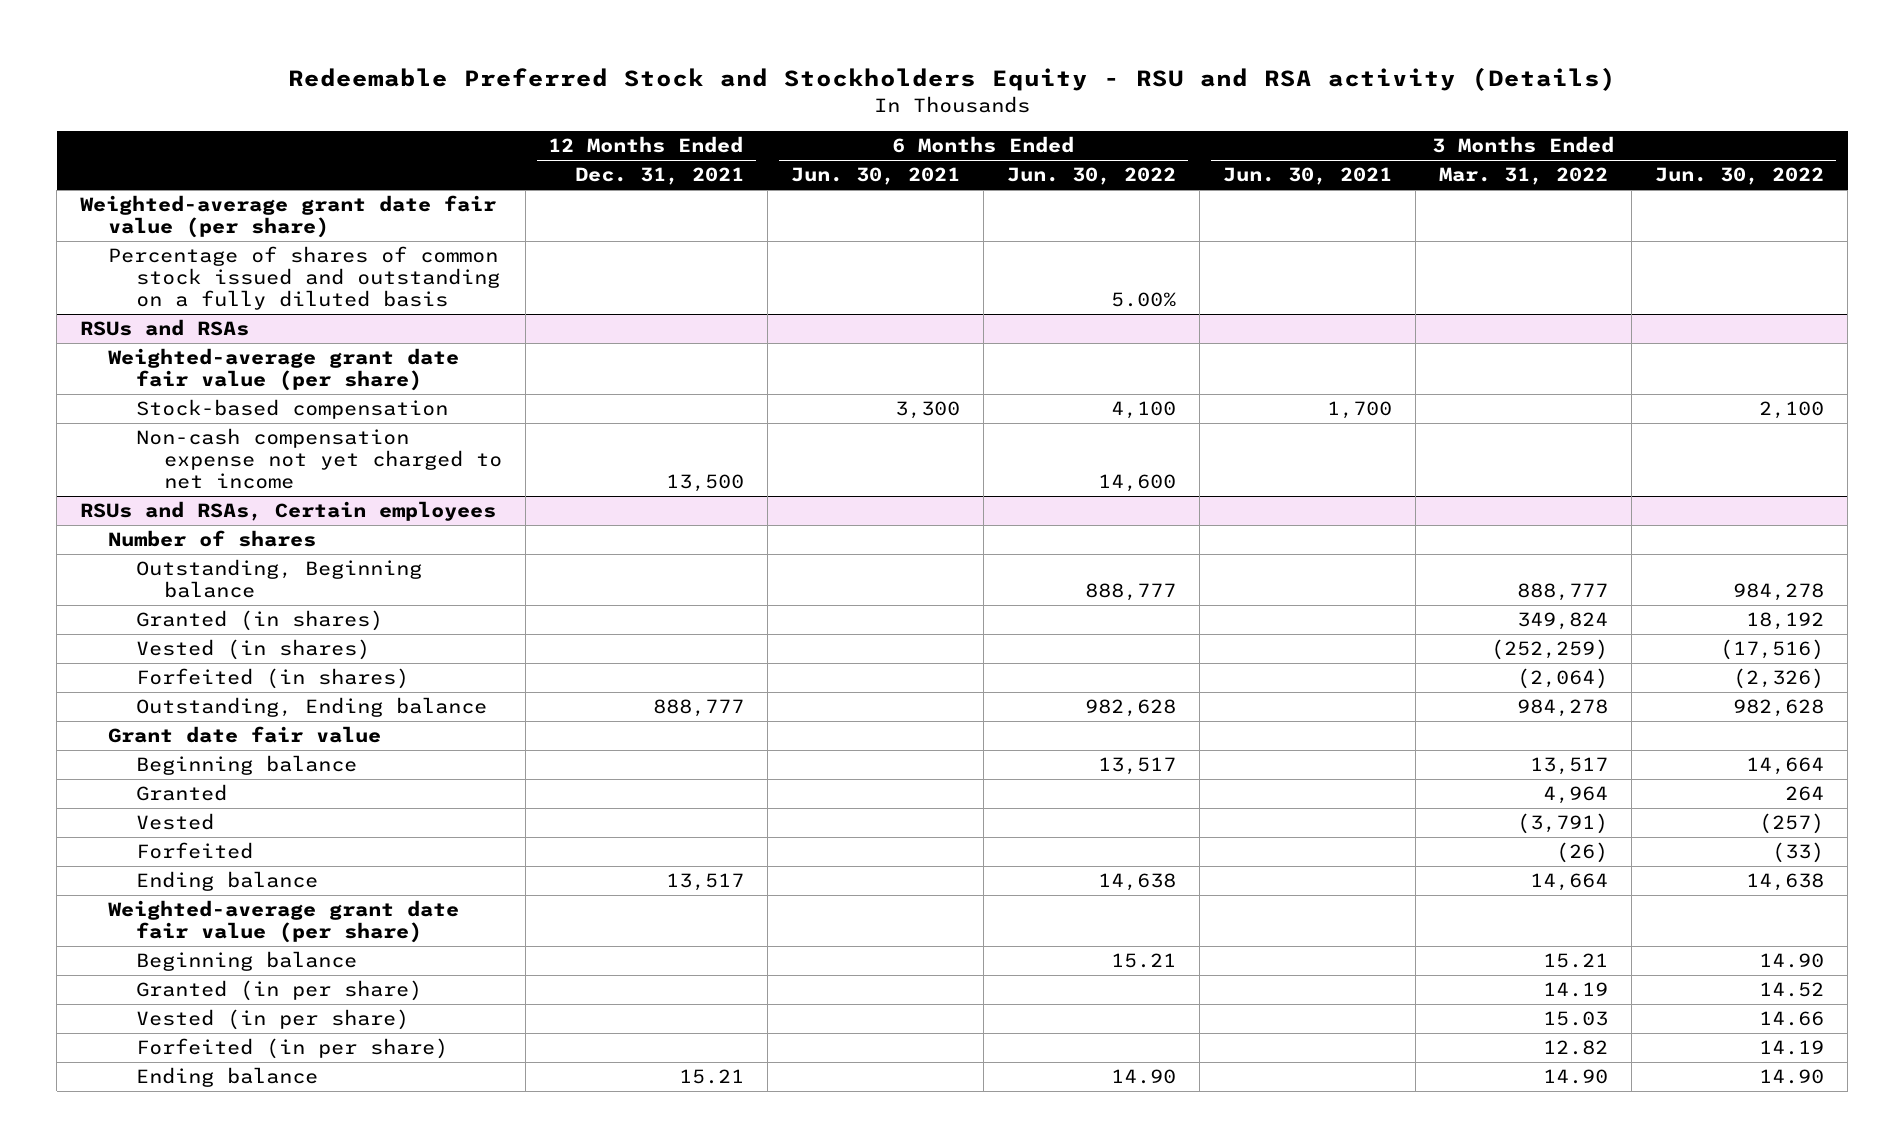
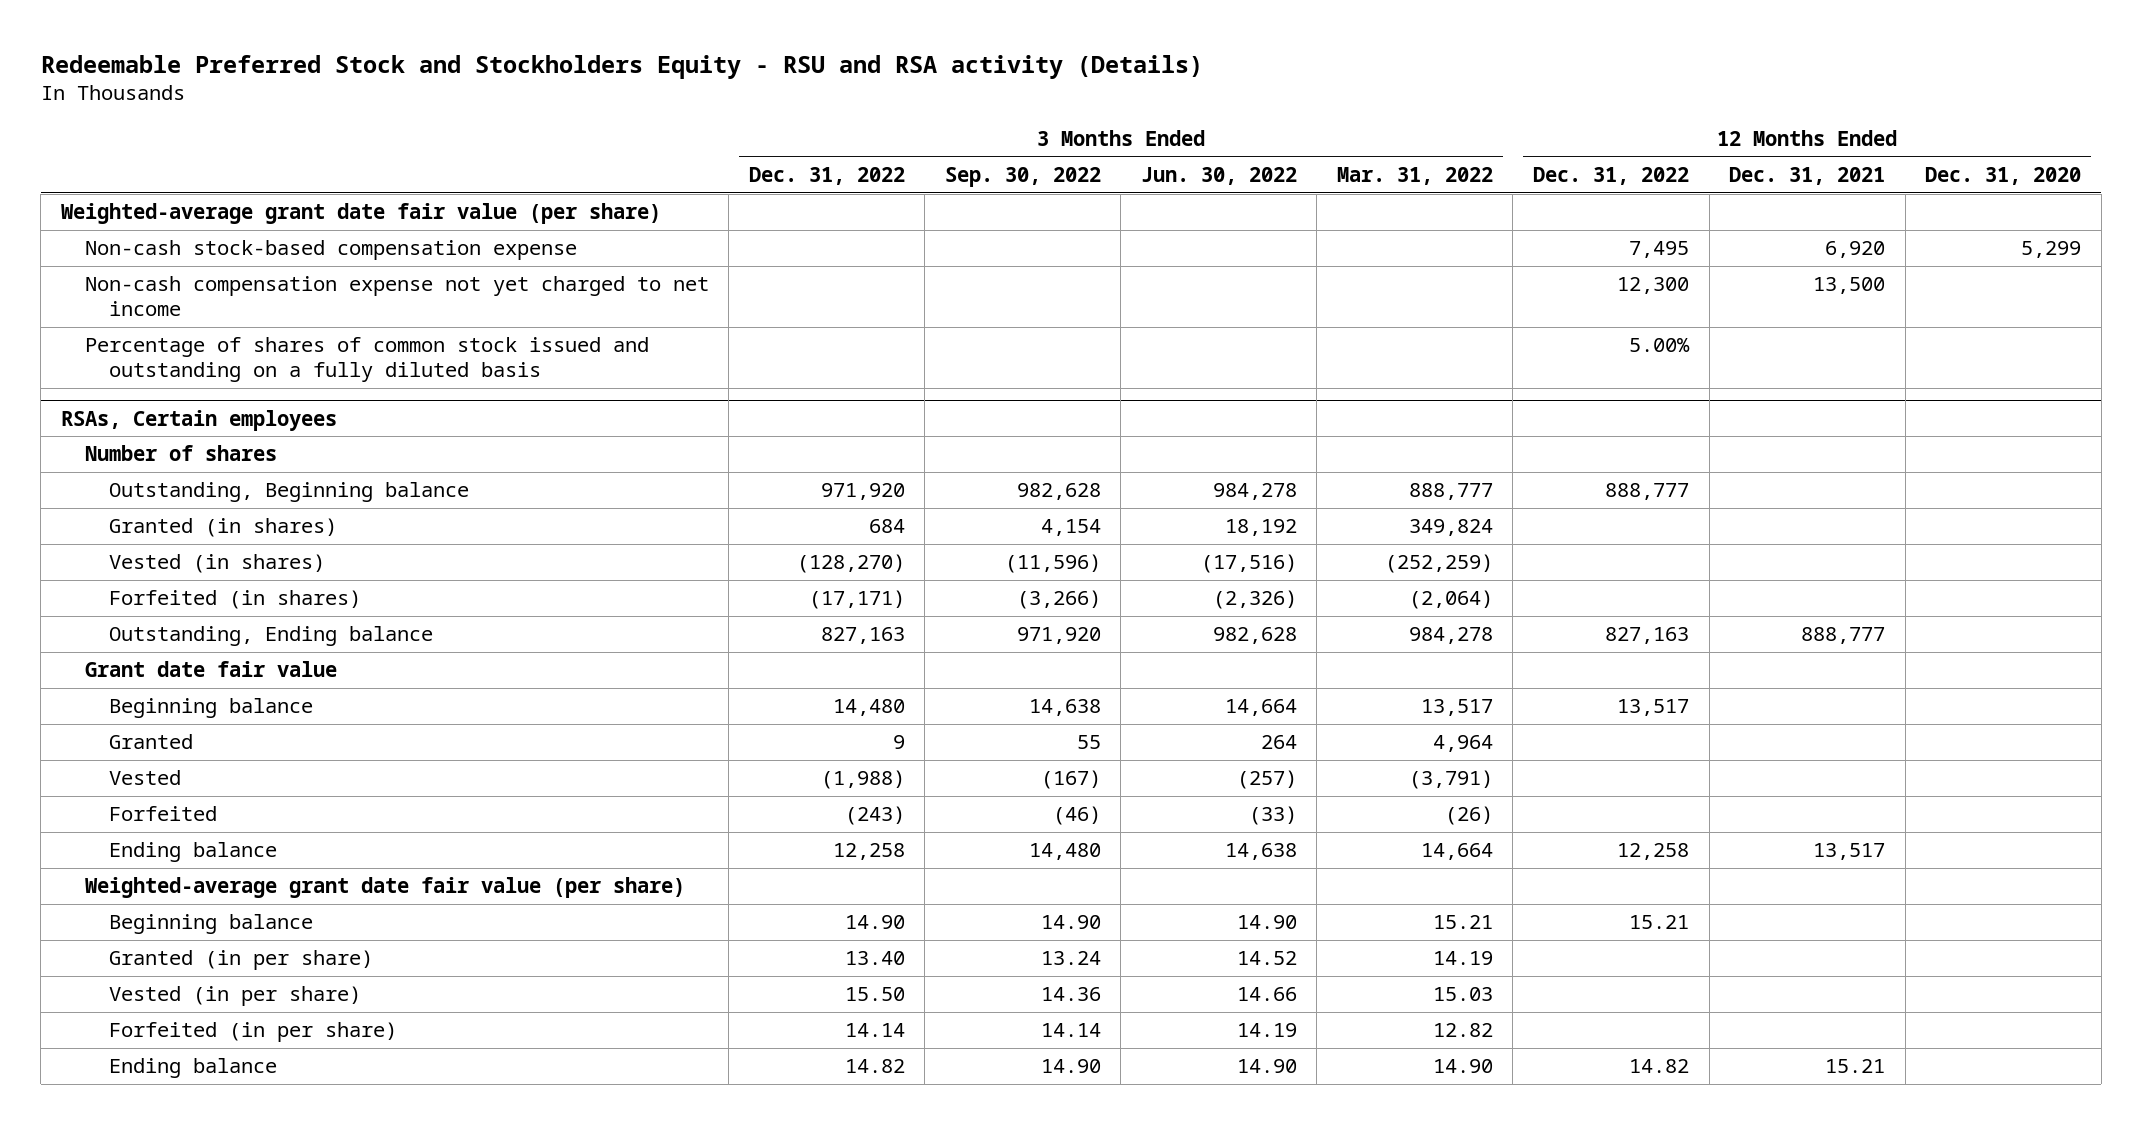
- | 12 Months Ended Dec. 31, 2021 | 6 Months Ended Jun. 30, 2021 | 6 Months Ended Jun. 30, 2022 | 3 Months Ended Jun. 30, 2021 | 3 Months Ended Mar. 31, 2022 | 3 Months Ended Jun. 30, 2022
+ | 3 Months Ended Dec. 31, 2022 | 3 Months Ended Sep. 30, 2022 | 3 Months Ended Jun. 30, 2022 | 3 Months Ended Mar. 31, 2022 | 12 Months Ended Dec. 31, 2022 | 12 Months Ended Dec. 31, 2021 | 12 Months Ended Dec. 31, 2020
- RSUs and RSAs
- Weighted-average grant date fair value (per share)
- Stock-based compensation | | 3,300 | 4,100 | 1,700 | | 2,100
+ Non-cash stock-based compensation expense | | | | | 7,495 | 6,920 | 5,299
- RSUs and RSAs, Certain employees
moved down: Percentage of shares of common stock issued and outstanding on a fully diluted basis | | | | | 5.00% | |
+ RSAs, Certain employees

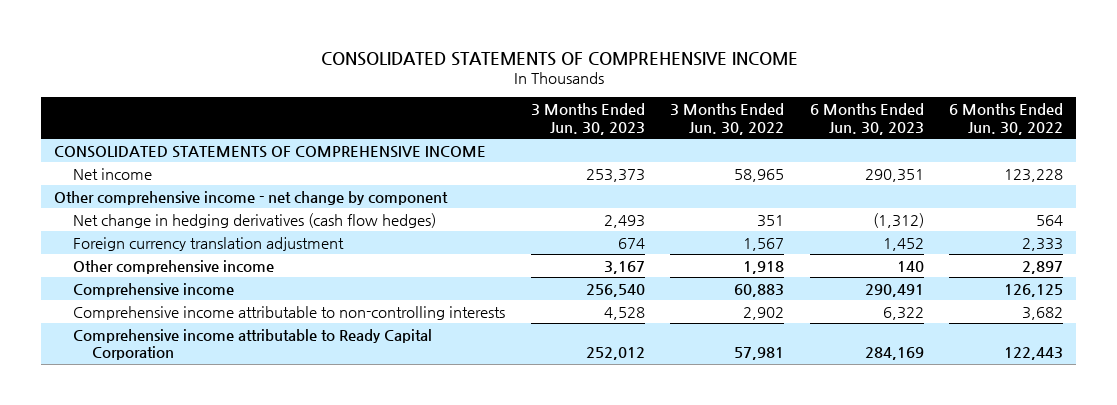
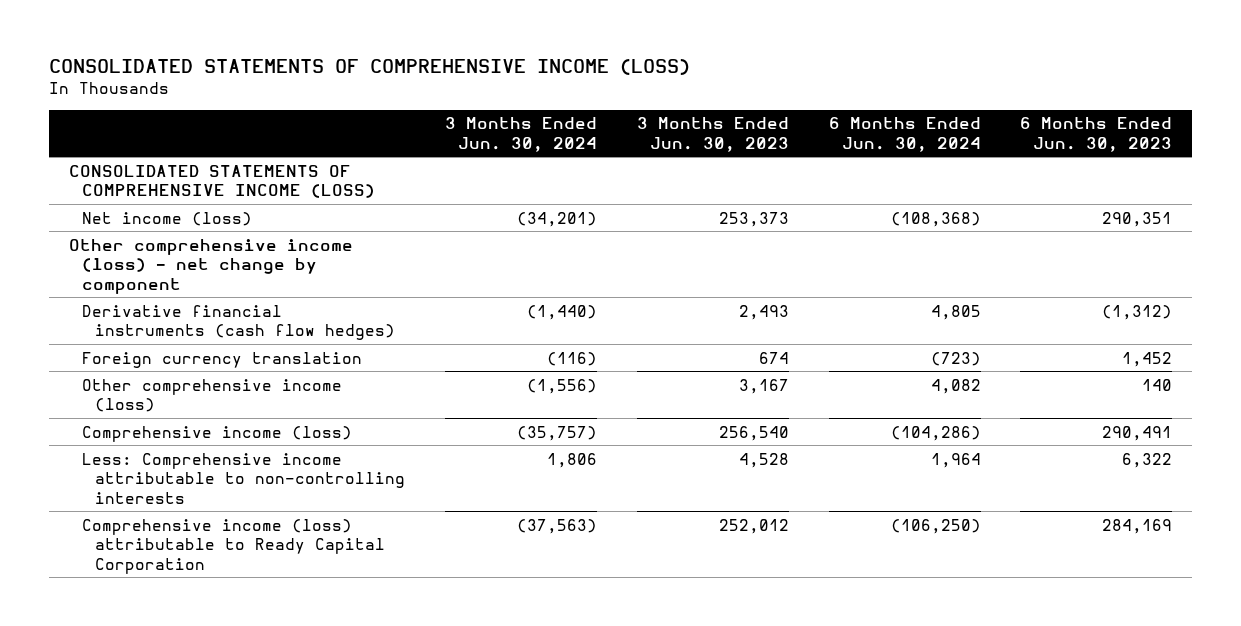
- CONSOLIDATED STATEMENTS OF COMPREHENSIVE INCOME
+ CONSOLIDATED STATEMENTS OF COMPREHENSIVE INCOME (LOSS)
- | 3 Months Ended Jun. 30, 2023 | 3 Months Ended Jun. 30, 2022 | 6 Months Ended Jun. 30, 2023 | 6 Months Ended Jun. 30, 2022
+ | 3 Months Ended Jun. 30, 2024 | 3 Months Ended Jun. 30, 2023 | 6 Months Ended Jun. 30, 2024 | 6 Months Ended Jun. 30, 2023
- CONSOLIDATED STATEMENTS OF COMPREHENSIVE INCOME
- Net income | 253,373 | 58,965 | 290,351 | 123,228
- Other comprehensive income - net change by component
- Net change in hedging derivatives (cash flow hedges) | 2,493 | 351 | (1,312) | 564
- Foreign currency translation adjustment | 674 | 1,567 | 1,452 | 2,333
- Other comprehensive income | 3,167 | 1,918 | 140 | 2,897
- Comprehensive income | 256,540 | 60,883 | 290,491 | 126,125
- Comprehensive income attributable to non-controlling interests | 4,528 | 2,902 | 6,322 | 3,682
- Comprehensive income attributable to Ready Capital Corporation | 252,012 | 57,981 | 284,169 | 122,443
+ CONSOLIDATED STATEMENTS OF COMPREHENSIVE INCOME (LOSS)
+ Net income (loss) | (34,201) | 253,373 | (108,368) | 290,351
+ Other comprehensive income (loss) - net change by component
+ Derivative financial instruments (cash flow hedges) | (1,440) | 2,493 | 4,805 | (1,312)
+ Foreign currency translation | (116) | 674 | (723) | 1,452
+ Other comprehensive income (loss) | (1,556) | 3,167 | 4,082 | 140
+ Comprehensive income (loss) | (35,757) | 256,540 | (104,286) | 290,491
+ Less: Comprehensive income attributable to non-controlling interests | 1,806 | 4,528 | 1,964 | 6,322
+ Comprehensive income (loss) attributable to Ready Capital Corporation | (37,563) | 252,012 | (106,250) | 284,169

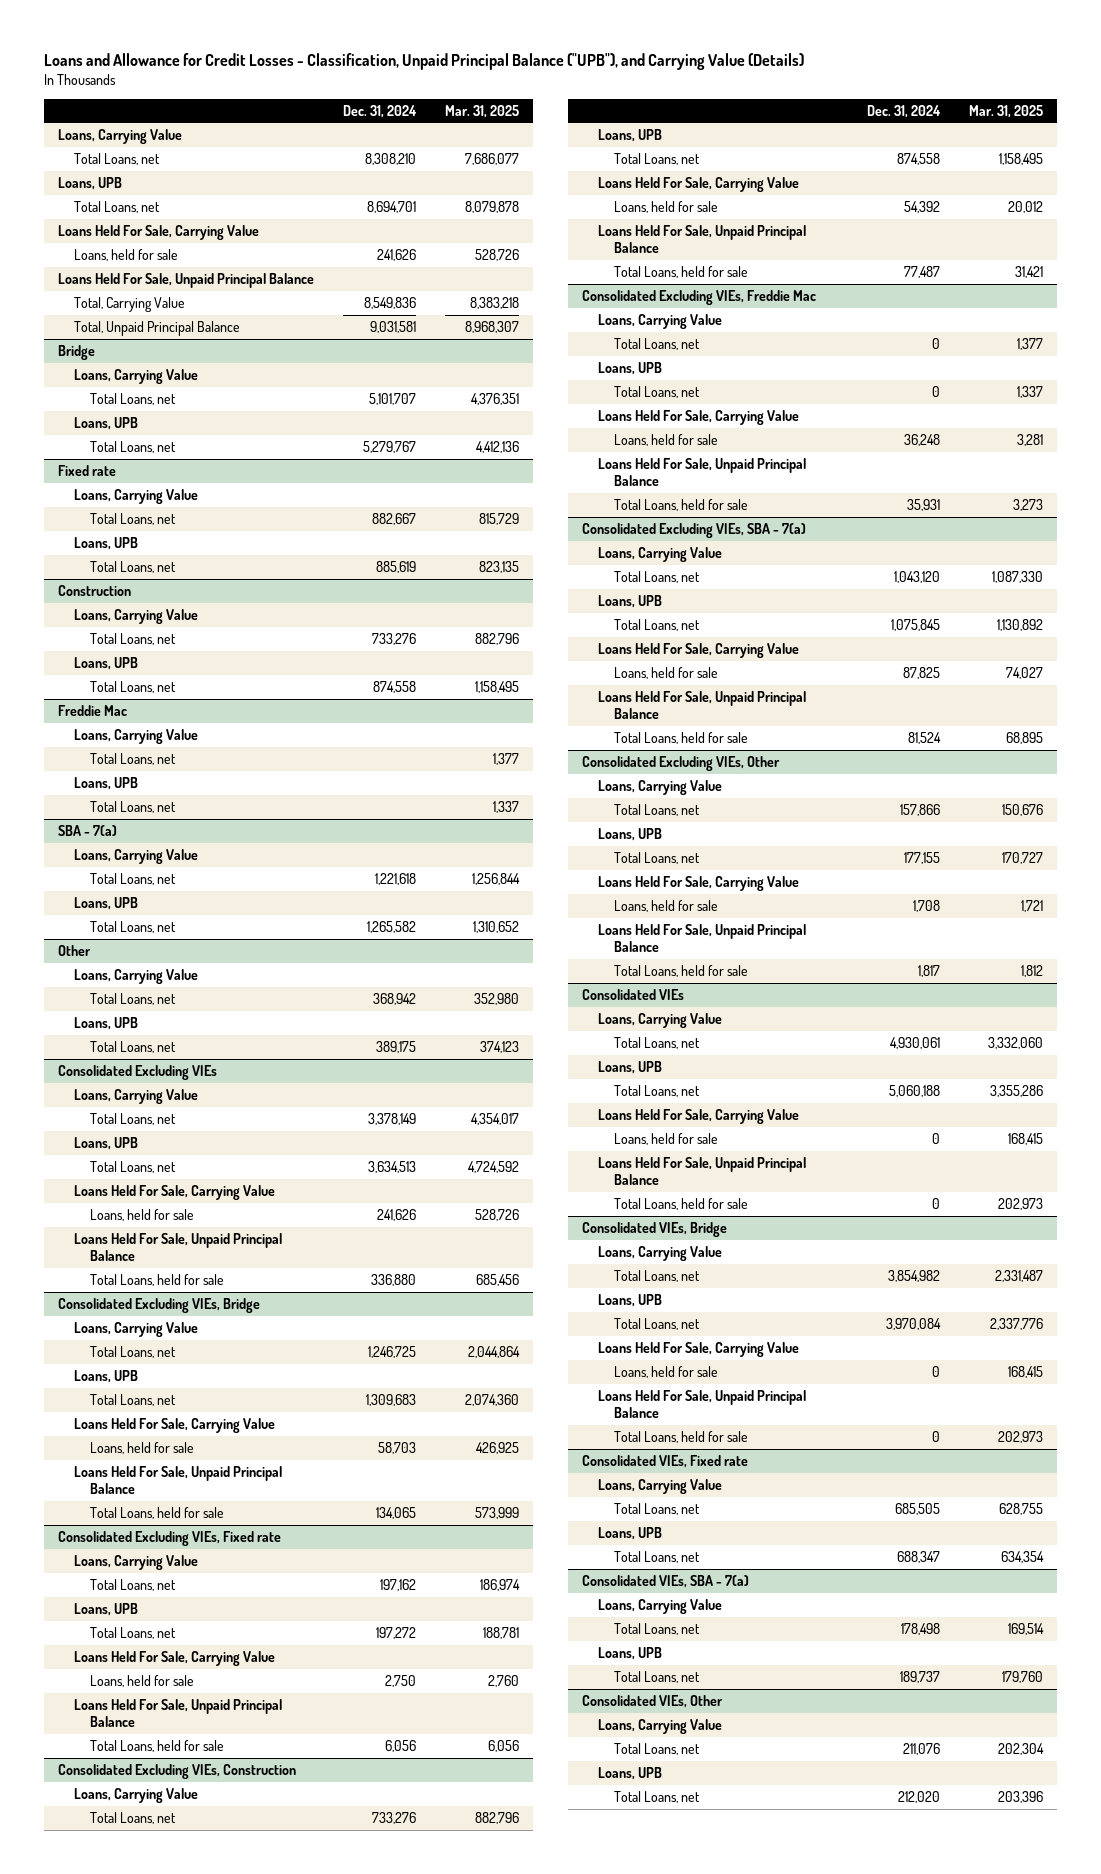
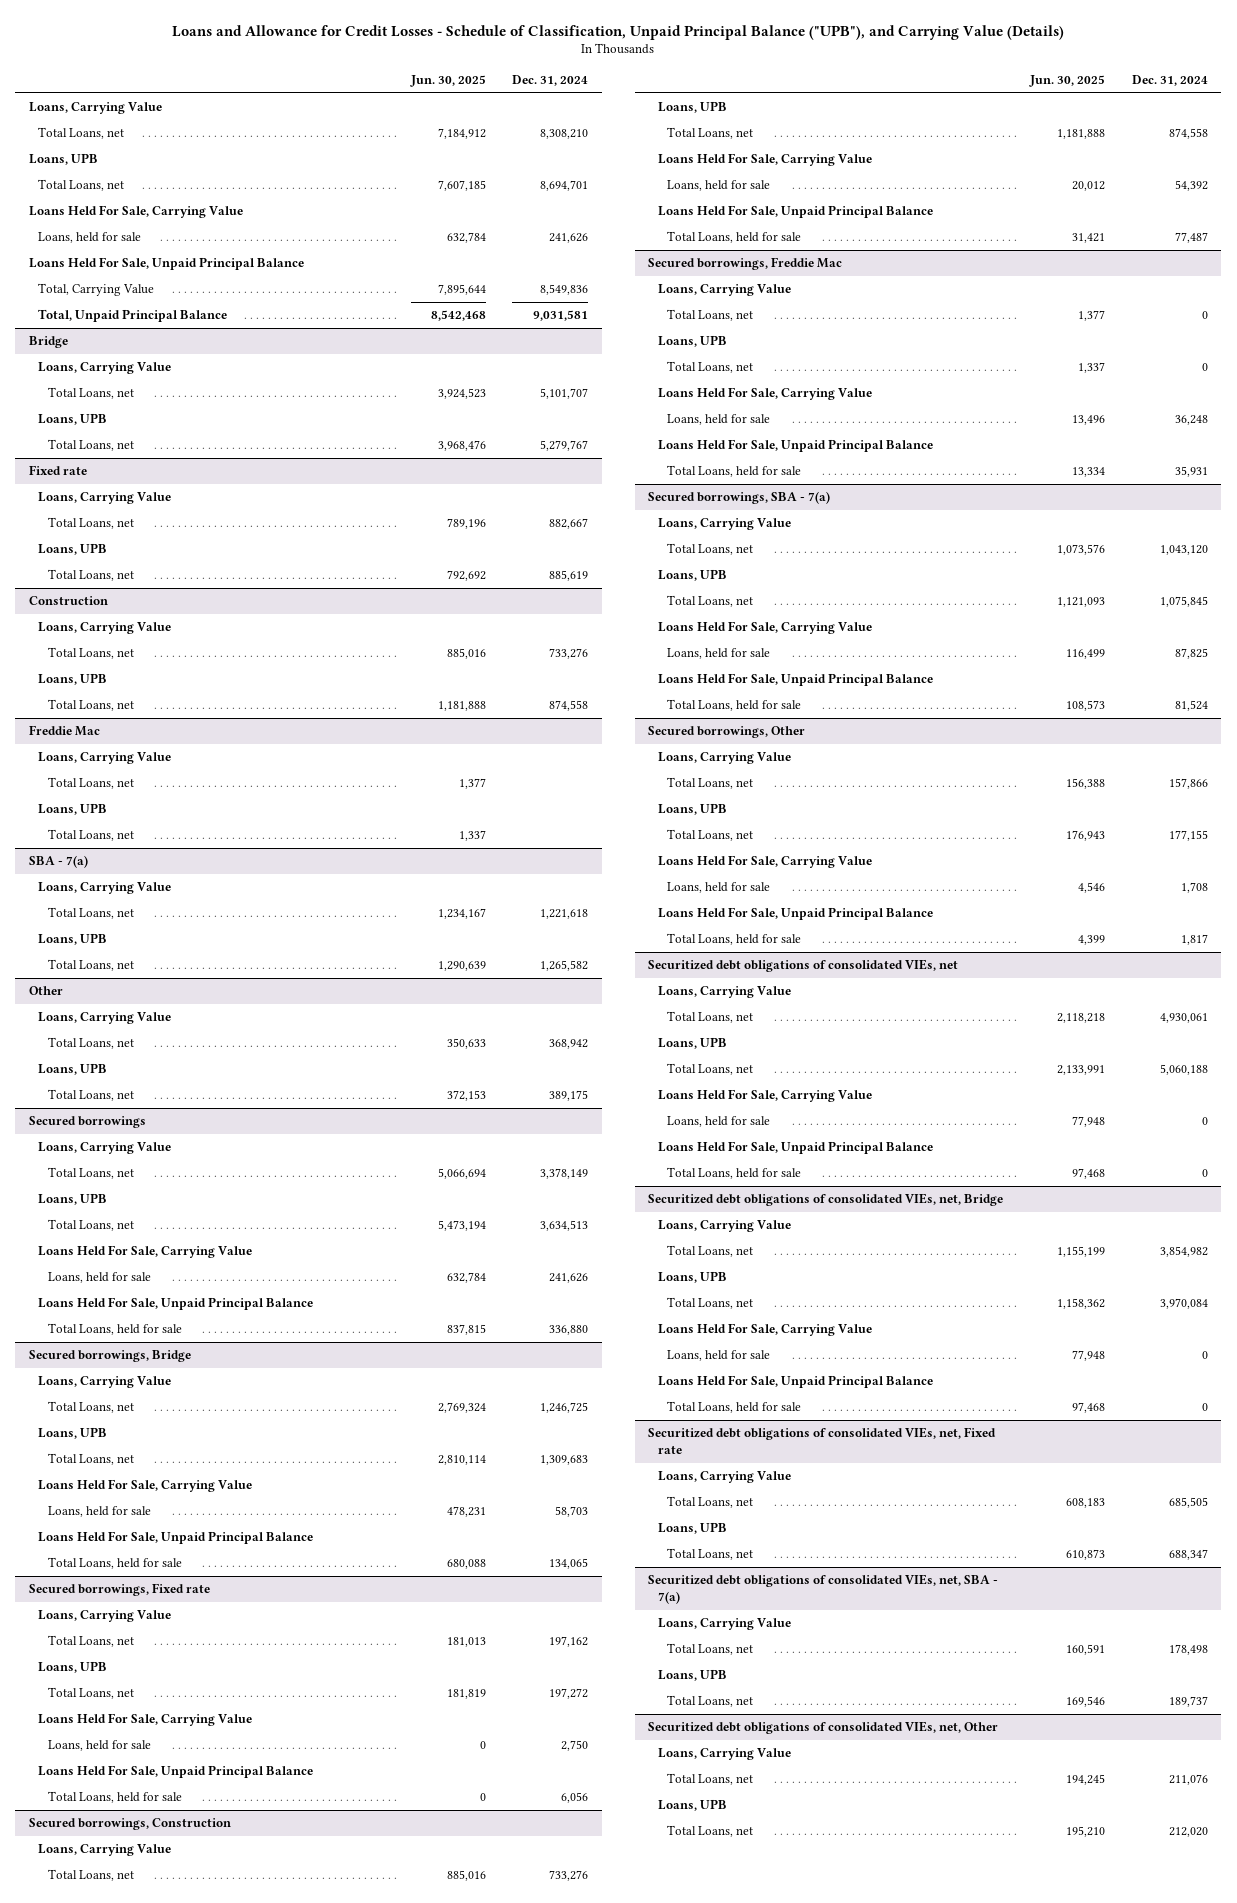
- Loans and Allowance for Credit Losses - Classification, Unpaid Principal Balance ("UPB"), and Carrying Value (Details)
+ Loans and Allowance for Credit Losses - Schedule of Classification, Unpaid Principal Balance ("UPB"), and Carrying Value (Details)
- | Dec. 31, 2024 | Mar. 31, 2025
+ | Jun. 30, 2025 | Dec. 31, 2024
- Consolidated Excluding VIEs
+ Secured borrowings
- Consolidated Excluding VIEs, Bridge
+ Secured borrowings, Bridge
- Consolidated Excluding VIEs, Fixed rate
+ Secured borrowings, Fixed rate
- Consolidated Excluding VIEs, Construction
+ Secured borrowings, Construction
- Consolidated Excluding VIEs, Freddie Mac
+ Secured borrowings, Freddie Mac
- Consolidated Excluding VIEs, SBA - 7(a)
+ Secured borrowings, SBA - 7(a)
- Consolidated Excluding VIEs, Other
+ Secured borrowings, Other
- Consolidated VIEs
+ Securitized debt obligations of consolidated VIEs, net
- Consolidated VIEs, Bridge
+ Securitized debt obligations of consolidated VIEs, net, Bridge
- Consolidated VIEs, Fixed rate
+ Securitized debt obligations of consolidated VIEs, net, Fixed rate
- Consolidated VIEs, SBA - 7(a)
+ Securitized debt obligations of consolidated VIEs, net, SBA - 7(a)
- Consolidated VIEs, Other
+ Securitized debt obligations of consolidated VIEs, net, Other

